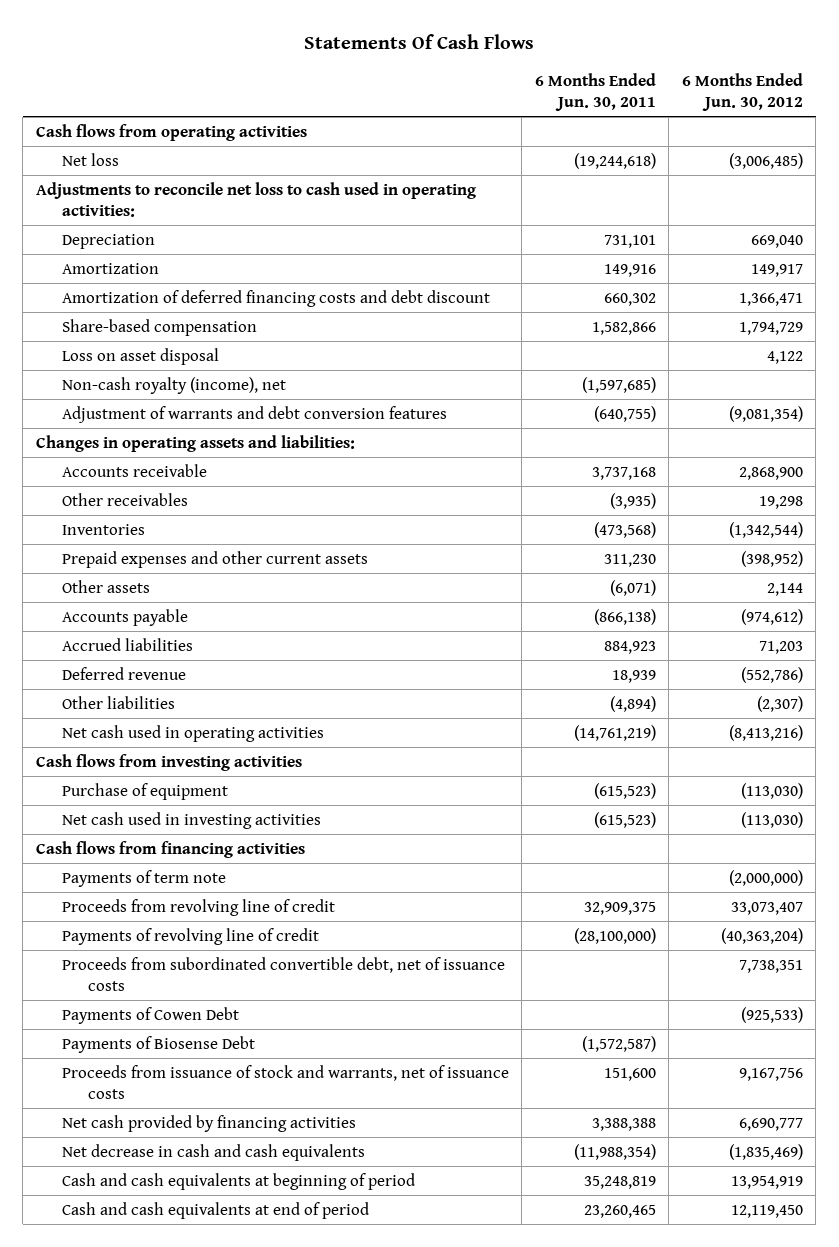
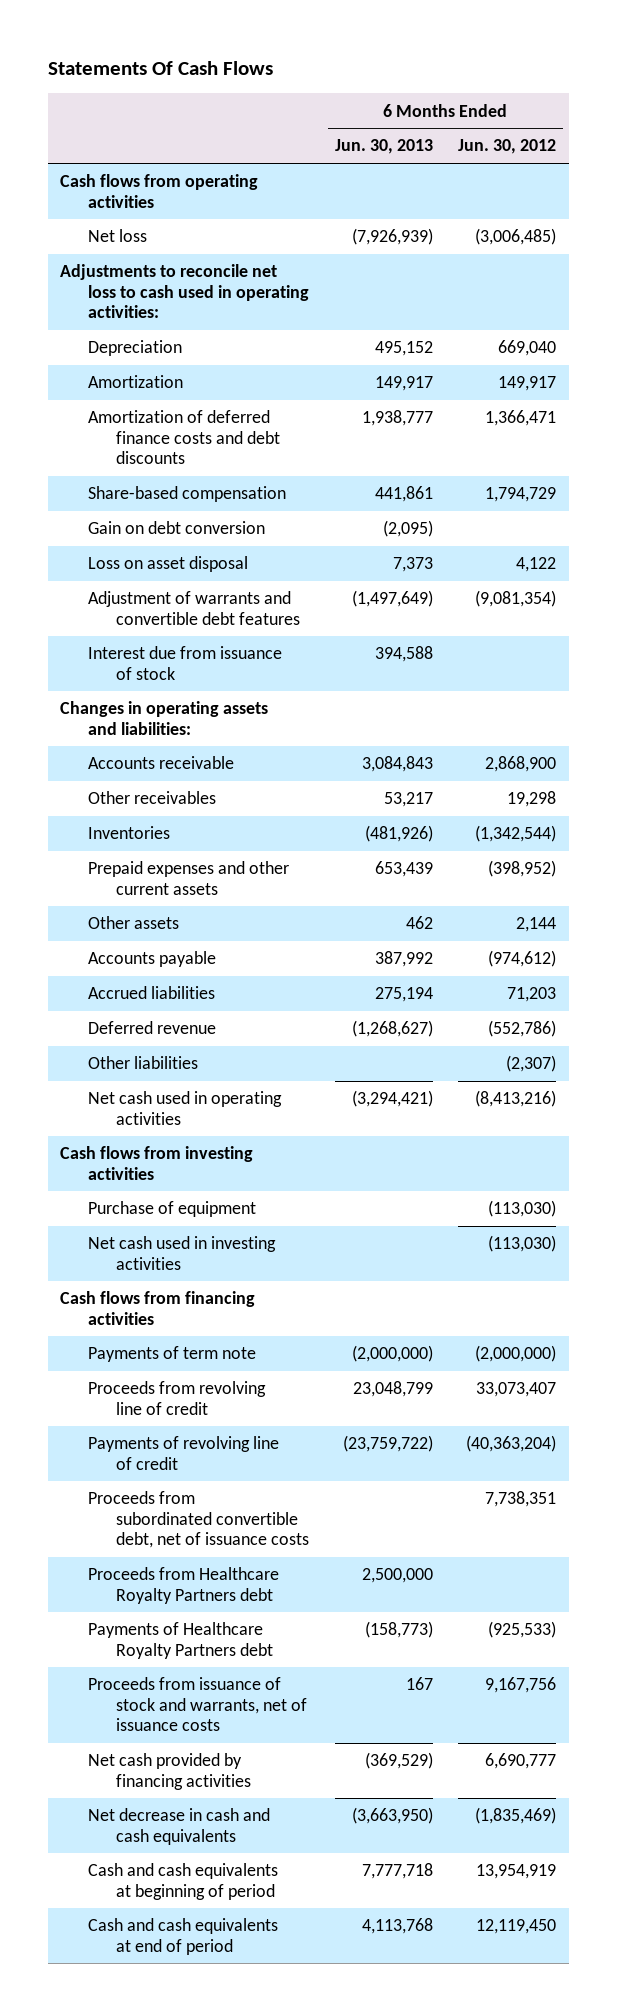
- | 6 Months Ended Jun. 30, 2011 | 6 Months Ended Jun. 30, 2012
+ | 6 Months Ended Jun. 30, 2013 | 6 Months Ended Jun. 30, 2012
- Amortization of deferred financing costs and debt discount | 660,302 | 1,366,471
+ Amortization of deferred finance costs and debt discounts | 1,938,777 | 1,366,471
+ Gain on debt conversion | (2,095) |
- Non-cash royalty (income), net | (1,597,685) |
- Adjustment of warrants and debt conversion features | (640,755) | (9,081,354)
+ Adjustment of warrants and convertible debt features | (1,497,649) | (9,081,354)
+ Interest due from issuance of stock | 394,588 |
- Payments of Cowen Debt | | (925,533)
- Payments of Biosense Debt | (1,572,587) |
+ Proceeds from Healthcare Royalty Partners debt | 2,500,000 |
+ Payments of Healthcare Royalty Partners debt | (158,773) | (925,533)

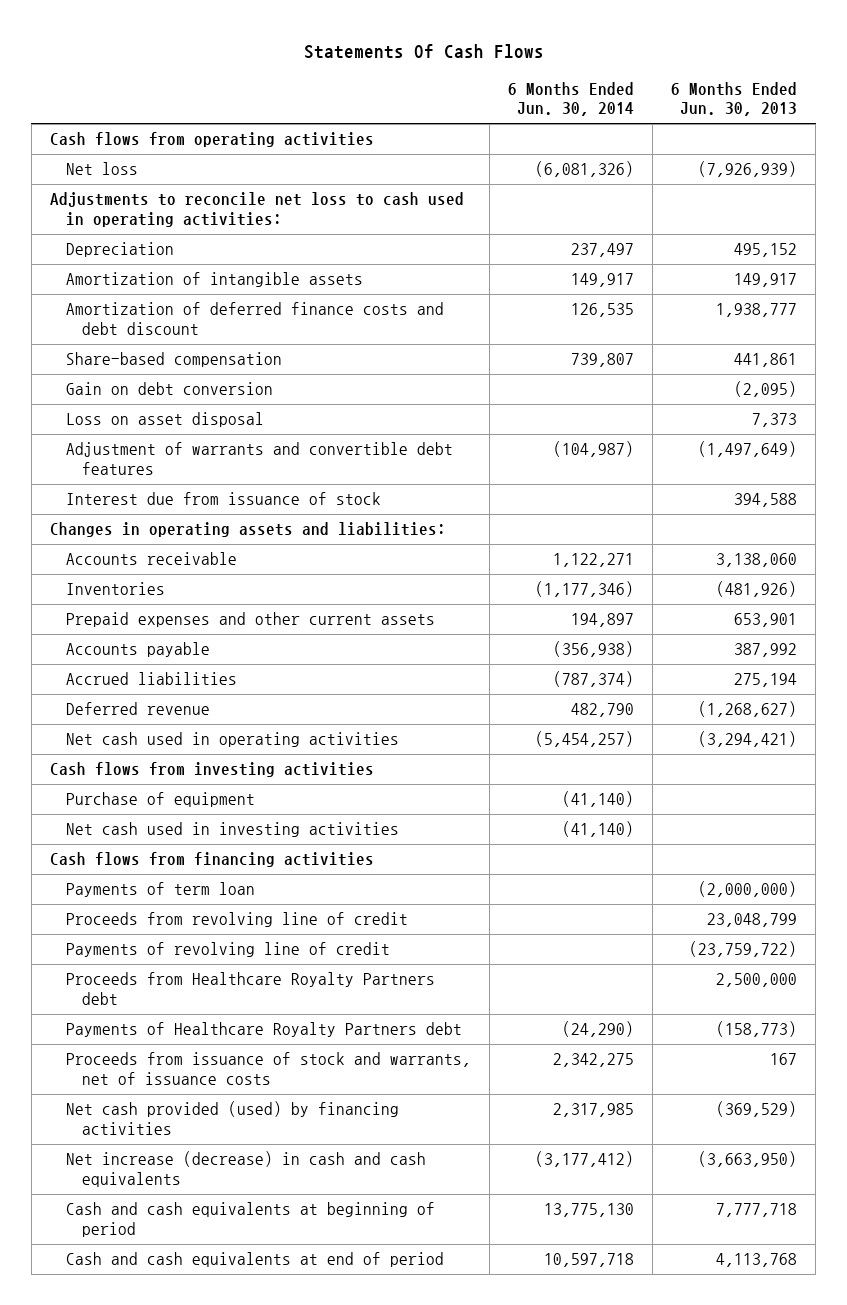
- | 6 Months Ended Jun. 30, 2013 | 6 Months Ended Jun. 30, 2012
+ | 6 Months Ended Jun. 30, 2014 | 6 Months Ended Jun. 30, 2013
- Amortization | 149,917 | 149,917
- Amortization of deferred finance costs and debt discounts | 1,938,777 | 1,366,471
+ Amortization of intangible assets | 149,917 | 149,917
+ Amortization of deferred finance costs and debt discount | 126,535 | 1,938,777
- Accounts receivable | 3,084,843 | 2,868,900
- Other receivables | 53,217 | 19,298
+ Accounts receivable | 1,122,271 | 3,138,060
- Prepaid expenses and other current assets | 653,439 | (398,952)
- Other assets | 462 | 2,144
+ Prepaid expenses and other current assets | 194,897 | 653,901
- Other liabilities | | (2,307)
- Payments of term note | (2,000,000) | (2,000,000)
+ Payments of term loan | | (2,000,000)
- Proceeds from subordinated convertible debt, net of issuance costs | | 7,738,351
- Net cash provided by financing activities | (369,529) | 6,690,777
- Net decrease in cash and cash equivalents | (3,663,950) | (1,835,469)
+ Net cash provided (used) by financing activities | 2,317,985 | (369,529)
+ Net increase (decrease) in cash and cash equivalents | (3,177,412) | (3,663,950)

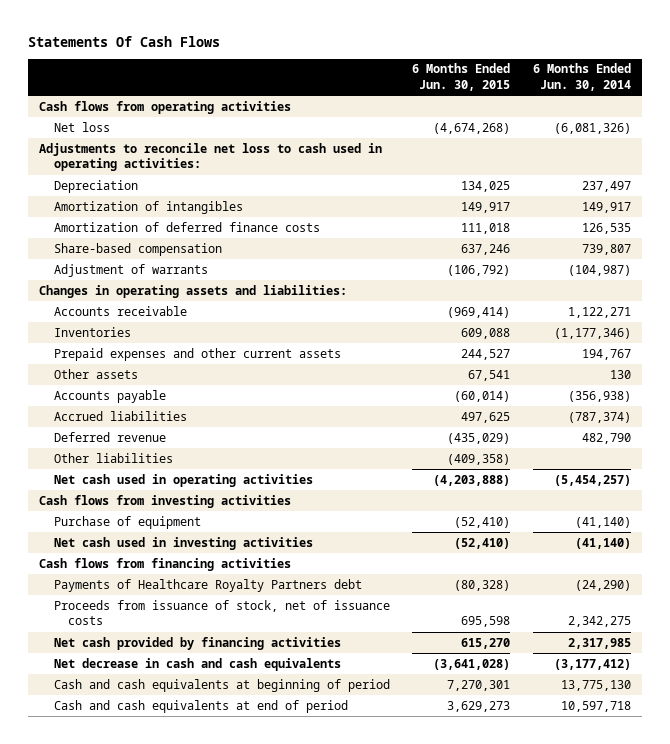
- | 6 Months Ended Jun. 30, 2014 | 6 Months Ended Jun. 30, 2013
+ | 6 Months Ended Jun. 30, 2015 | 6 Months Ended Jun. 30, 2014
- Amortization of intangible assets | 149,917 | 149,917
- Amortization of deferred finance costs and debt discount | 126,535 | 1,938,777
+ Amortization of intangibles | 149,917 | 149,917
+ Amortization of deferred finance costs | 111,018 | 126,535
- Gain on debt conversion | | (2,095)
- Loss on asset disposal | | 7,373
- Adjustment of warrants and convertible debt features | (104,987) | (1,497,649)
- Interest due from issuance of stock | | 394,588
+ Adjustment of warrants | (106,792) | (104,987)
- Prepaid expenses and other current assets | 194,897 | 653,901
+ Prepaid expenses and other current assets | 244,527 | 194,767
+ Other assets | 67,541 | 130
+ Other liabilities | (409,358) |
- Payments of term loan | | (2,000,000)
- Proceeds from revolving line of credit | | 23,048,799
- Payments of revolving line of credit | | (23,759,722)
- Proceeds from Healthcare Royalty Partners debt | | 2,500,000
- Proceeds from issuance of stock and warrants, net of issuance costs | 2,342,275 | 167
- Net cash provided (used) by financing activities | 2,317,985 | (369,529)
- Net increase (decrease) in cash and cash equivalents | (3,177,412) | (3,663,950)
+ Proceeds from issuance of stock, net of issuance costs | 695,598 | 2,342,275
+ Net cash provided by financing activities | 615,270 | 2,317,985
+ Net decrease in cash and cash equivalents | (3,641,028) | (3,177,412)

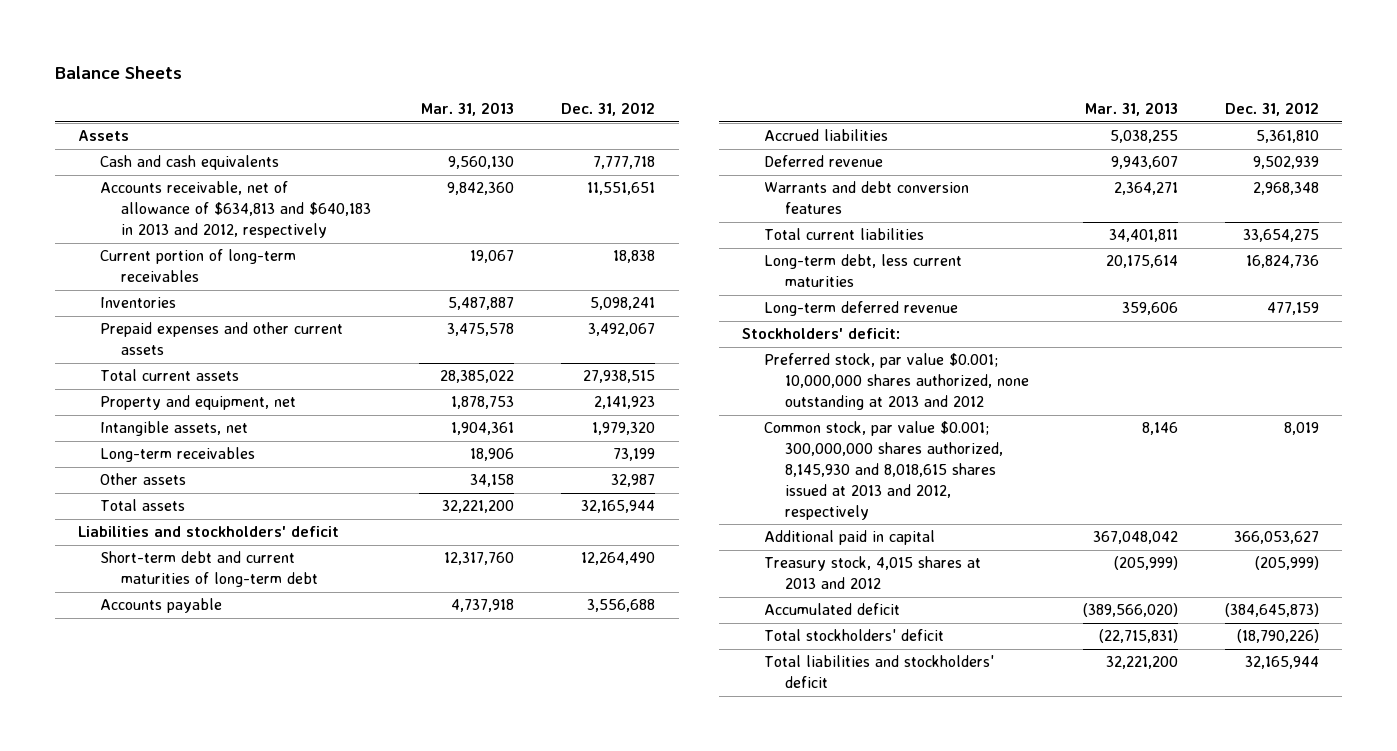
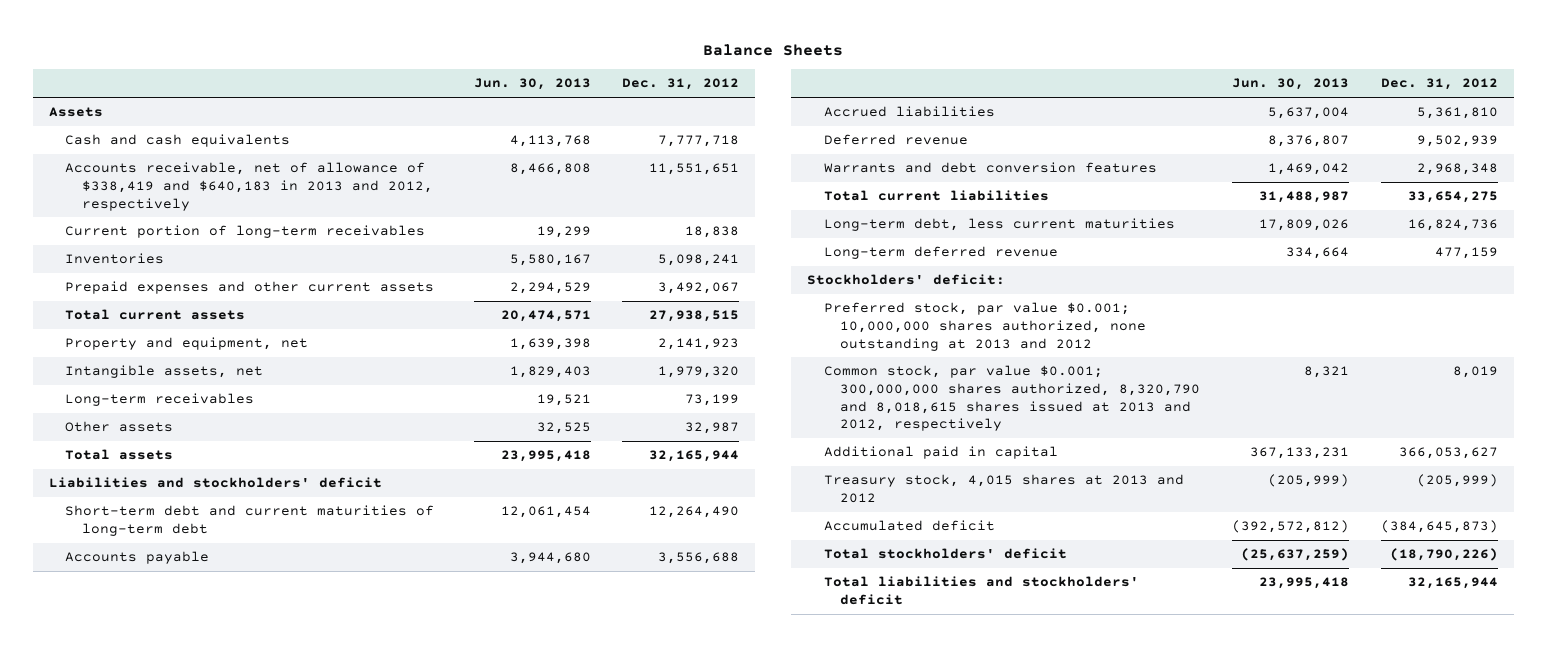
- | Mar. 31, 2013 | Dec. 31, 2012
+ | Jun. 30, 2013 | Dec. 31, 2012
- Accounts receivable, net of allowance of $634,813 and $640,183 in 2013 and 2012, respectively | 9,842,360 | 11,551,651
+ Accounts receivable, net of allowance of $338,419 and $640,183 in 2013 and 2012, respectively | 8,466,808 | 11,551,651
- Common stock, par value $0.001; 300,000,000 shares authorized, 8,145,930 and 8,018,615 shares issued at 2013 and 2012, respectively | 8,146 | 8,019
+ Common stock, par value $0.001; 300,000,000 shares authorized, 8,320,790 and 8,018,615 shares issued at 2013 and 2012, respectively | 8,321 | 8,019

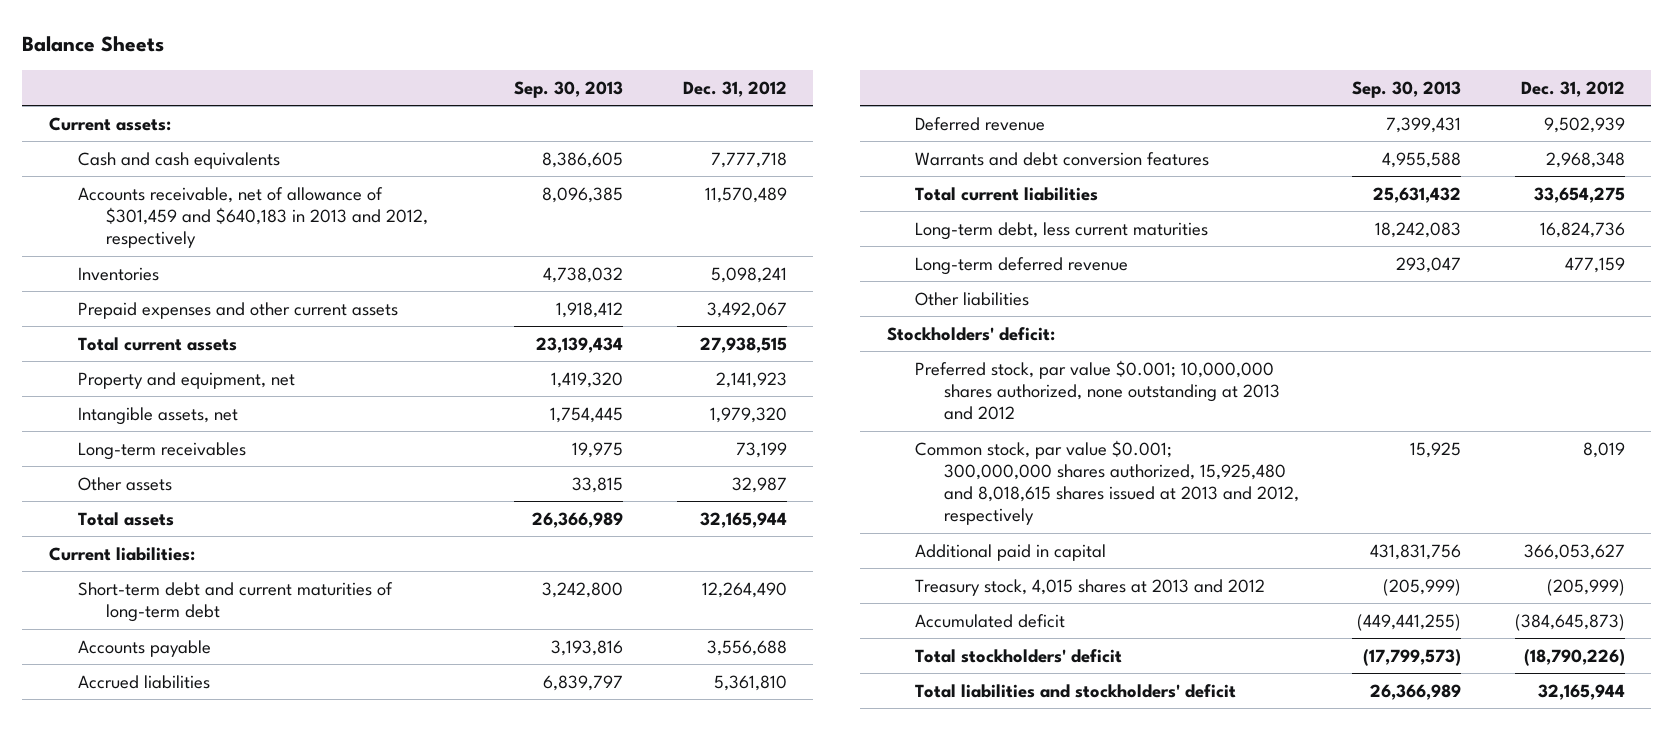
- | Jun. 30, 2013 | Dec. 31, 2012
+ | Sep. 30, 2013 | Dec. 31, 2012
- Assets
+ Current assets:
- Accounts receivable, net of allowance of $338,419 and $640,183 in 2013 and 2012, respectively | 8,466,808 | 11,551,651
- Current portion of long-term receivables | 19,299 | 18,838
+ Accounts receivable, net of allowance of $301,459 and $640,183 in 2013 and 2012, respectively | 8,096,385 | 11,570,489
- Liabilities and stockholders' deficit
+ Current liabilities:
+ Other liabilities
- Common stock, par value $0.001; 300,000,000 shares authorized, 8,320,790 and 8,018,615 shares issued at 2013 and 2012, respectively | 8,321 | 8,019
+ Common stock, par value $0.001; 300,000,000 shares authorized, 15,925,480 and 8,018,615 shares issued at 2013 and 2012, respectively | 15,925 | 8,019

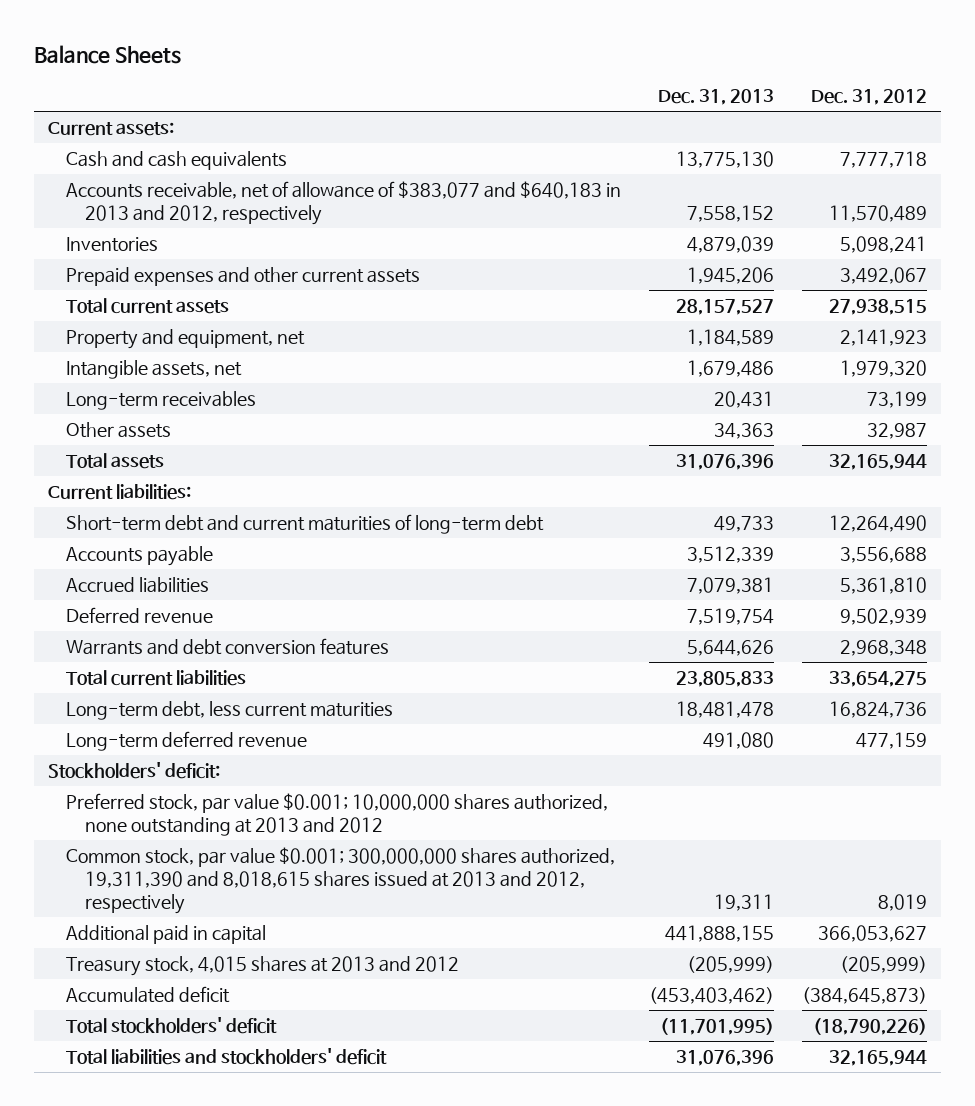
- | Sep. 30, 2013 | Dec. 31, 2012
+ | Dec. 31, 2013 | Dec. 31, 2012
- Accounts receivable, net of allowance of $301,459 and $640,183 in 2013 and 2012, respectively | 8,096,385 | 11,570,489
+ Accounts receivable, net of allowance of $383,077 and $640,183 in 2013 and 2012, respectively | 7,558,152 | 11,570,489
- Other liabilities
- Common stock, par value $0.001; 300,000,000 shares authorized, 15,925,480 and 8,018,615 shares issued at 2013 and 2012, respectively | 15,925 | 8,019
+ Common stock, par value $0.001; 300,000,000 shares authorized, 19,311,390 and 8,018,615 shares issued at 2013 and 2012, respectively | 19,311 | 8,019

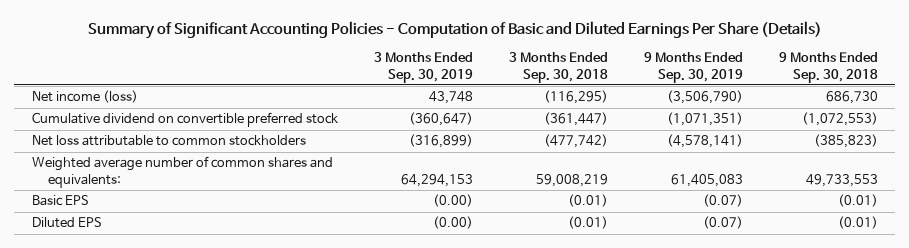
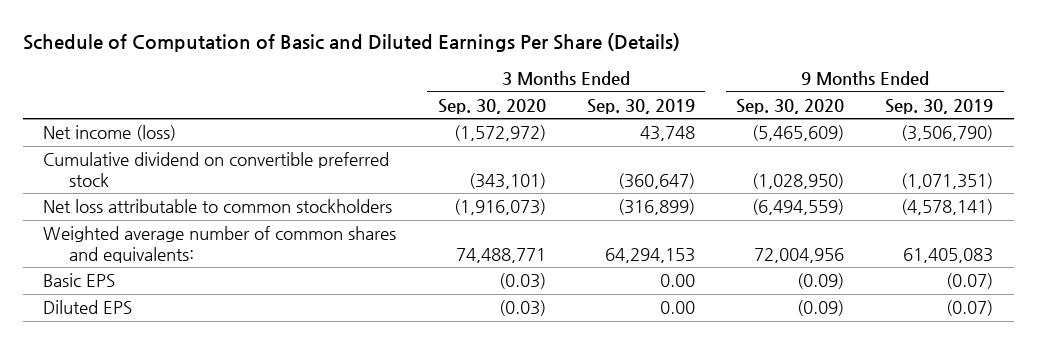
- Summary of Significant Accounting Policies - Computation of Basic and Diluted Earnings Per Share (Details)
+ Schedule of Computation of Basic and Diluted Earnings Per Share (Details)
- | 3 Months Ended Sep. 30, 2019 | 3 Months Ended Sep. 30, 2018 | 9 Months Ended Sep. 30, 2019 | 9 Months Ended Sep. 30, 2018
+ | 3 Months Ended Sep. 30, 2020 | 3 Months Ended Sep. 30, 2019 | 9 Months Ended Sep. 30, 2020 | 9 Months Ended Sep. 30, 2019
- Basic EPS | (0.00) | (0.01) | (0.07) | (0.01)
- Diluted EPS | (0.00) | (0.01) | (0.07) | (0.01)
+ Basic EPS | (0.03) | 0.00 | (0.09) | (0.07)
+ Diluted EPS | (0.03) | 0.00 | (0.09) | (0.07)

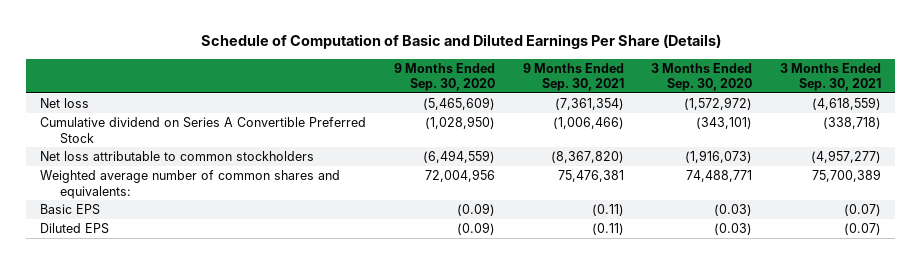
- | 3 Months Ended Sep. 30, 2020 | 3 Months Ended Sep. 30, 2019 | 9 Months Ended Sep. 30, 2020 | 9 Months Ended Sep. 30, 2019
+ | 9 Months Ended Sep. 30, 2020 | 9 Months Ended Sep. 30, 2021 | 3 Months Ended Sep. 30, 2020 | 3 Months Ended Sep. 30, 2021
- Net income (loss) | (1,572,972) | 43,748 | (5,465,609) | (3,506,790)
- Cumulative dividend on convertible preferred stock | (343,101) | (360,647) | (1,028,950) | (1,071,351)
+ Net loss | (5,465,609) | (7,361,354) | (1,572,972) | (4,618,559)
+ Cumulative dividend on Series A Convertible Preferred Stock | (1,028,950) | (1,006,466) | (343,101) | (338,718)

